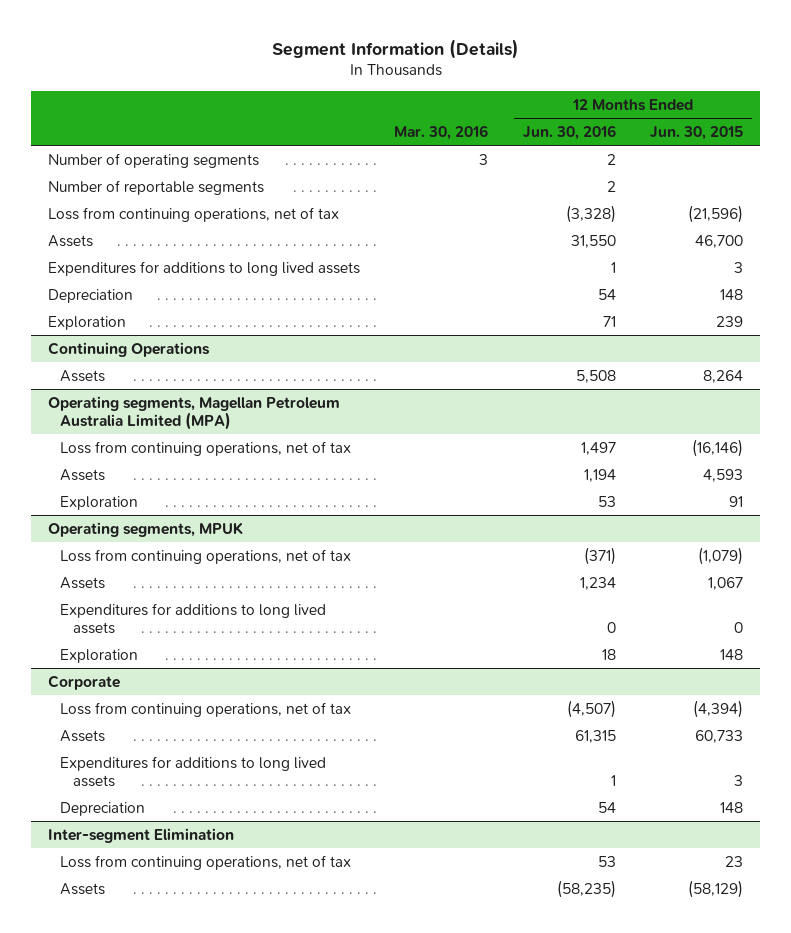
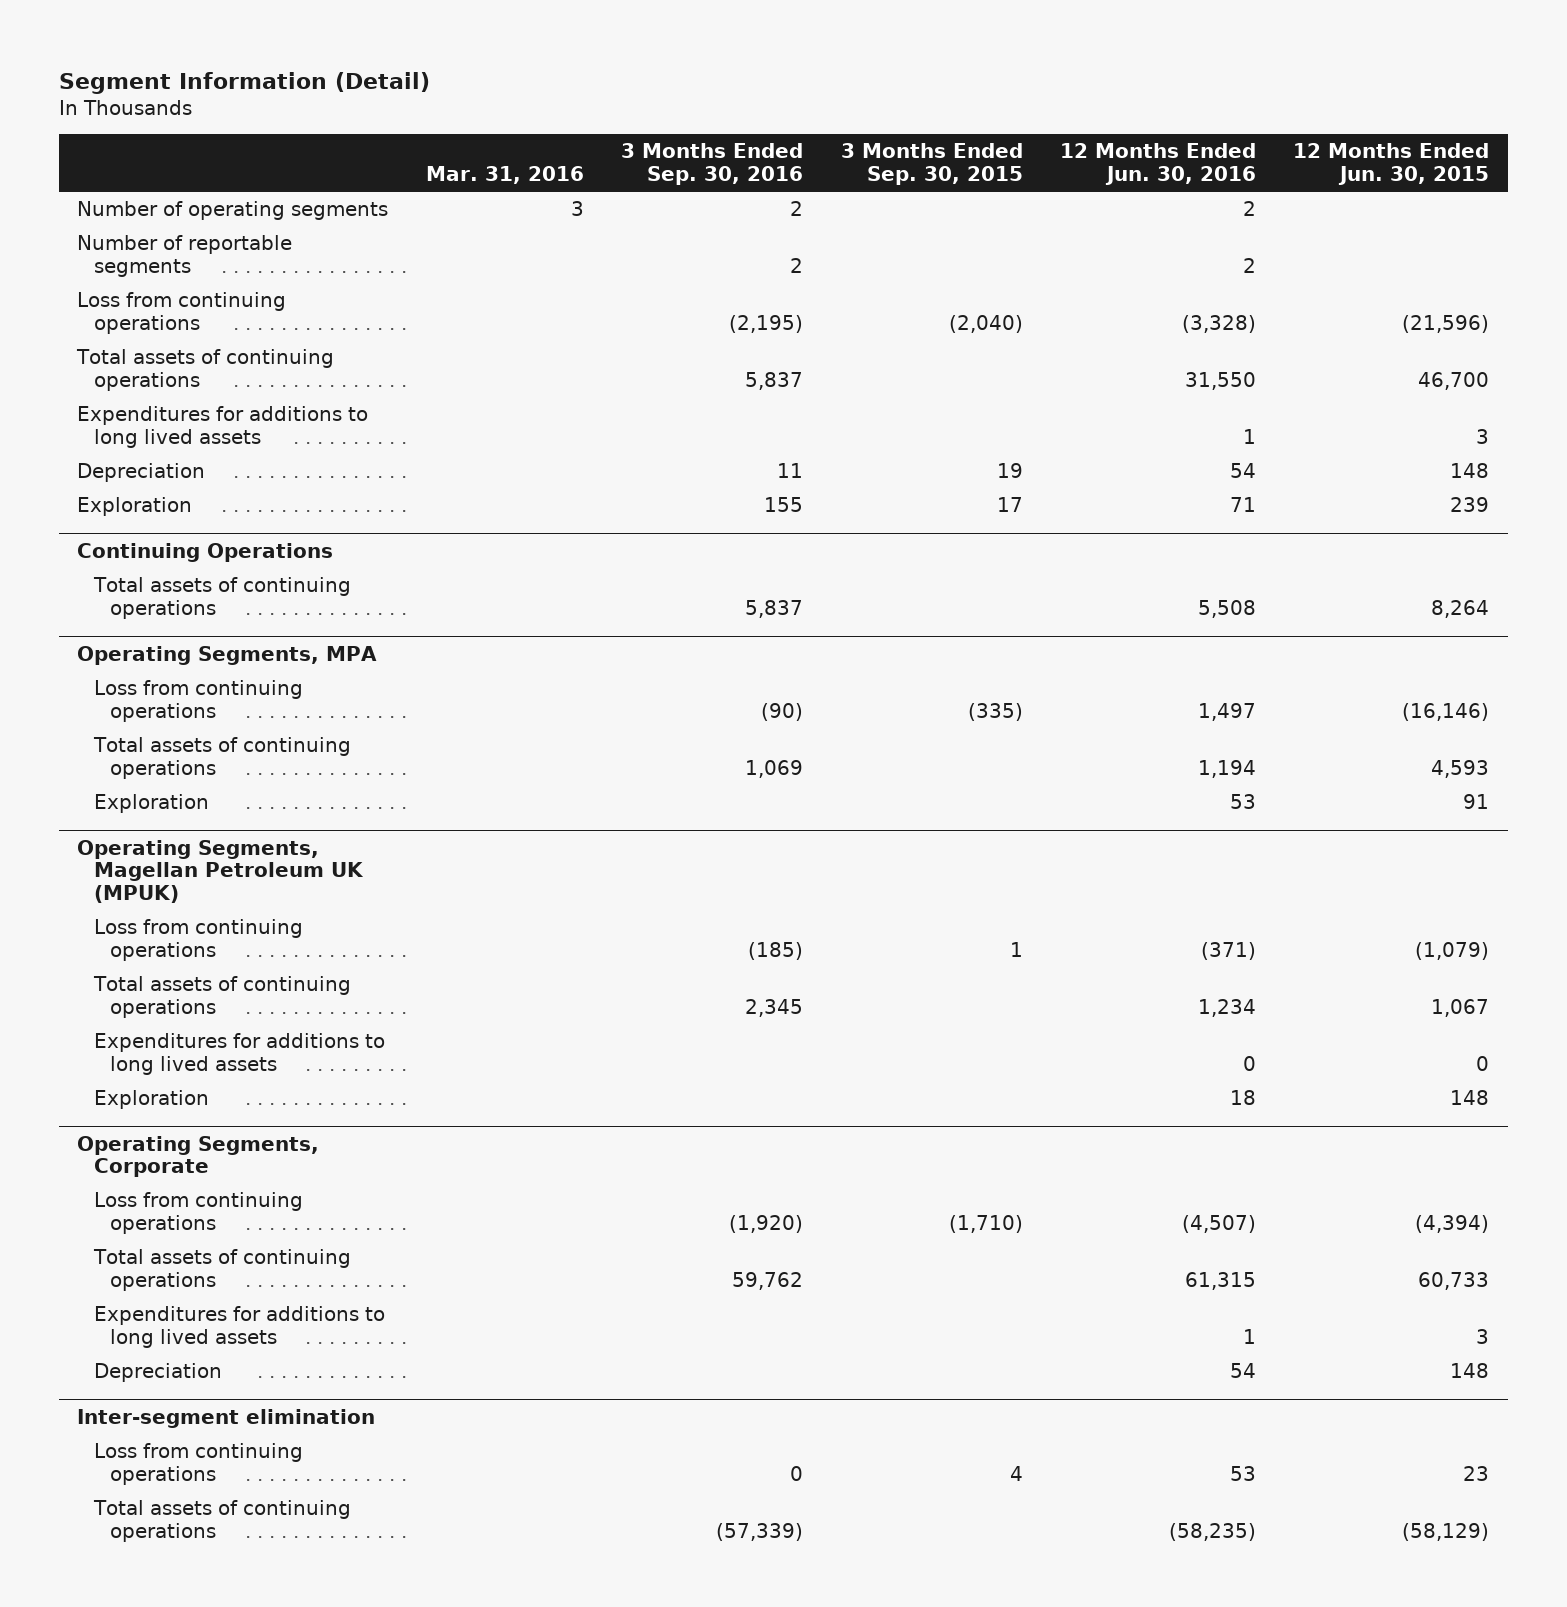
- Segment Information (Details)
+ Segment Information (Detail)
- | Mar. 30, 2016 | 12 Months Ended Jun. 30, 2016 | 12 Months Ended Jun. 30, 2015
+ | Mar. 31, 2016 | 3 Months Ended Sep. 30, 2016 | 3 Months Ended Sep. 30, 2015 | 12 Months Ended Jun. 30, 2016 | 12 Months Ended Jun. 30, 2015
- Loss from continuing operations, net of tax | | (3,328) | (21,596)
- Assets | | 31,550 | 46,700
+ Loss from continuing operations | | (2,195) | (2,040) | (3,328) | (21,596)
+ Total assets of continuing operations | | 5,837 | | 31,550 | 46,700
@ Continuing Operations
- Assets | | 5,508 | 8,264
- Operating segments, Magellan Petroleum Australia Limited (MPA)
- Loss from continuing operations, net of tax | | 1,497 | (16,146)
- Assets | | 1,194 | 4,593
@ Continuing Operations
+ Total assets of continuing operations | | 5,837 | | 5,508 | 8,264
+ Operating Segments, MPA
+ Loss from continuing operations | | (90) | (335) | 1,497 | (16,146)
+ Total assets of continuing operations | | 1,069 | | 1,194 | 4,593
- Operating segments, MPUK
- Loss from continuing operations, net of tax | | (371) | (1,079)
- Assets | | 1,234 | 1,067
+ Operating Segments, Magellan Petroleum UK (MPUK)
+ Loss from continuing operations | | (185) | 1 | (371) | (1,079)
+ Total assets of continuing operations | | 2,345 | | 1,234 | 1,067
- Corporate
- Loss from continuing operations, net of tax | | (4,507) | (4,394)
- Assets | | 61,315 | 60,733
+ Operating Segments, Corporate
+ Loss from continuing operations | | (1,920) | (1,710) | (4,507) | (4,394)
+ Total assets of continuing operations | | 59,762 | | 61,315 | 60,733
- Inter-segment Elimination
- Loss from continuing operations, net of tax | | 53 | 23
- Assets | | (58,235) | (58,129)
+ Inter-segment elimination
+ Loss from continuing operations | | 0 | 4 | 53 | 23
+ Total assets of continuing operations | | (57,339) | | (58,235) | (58,129)

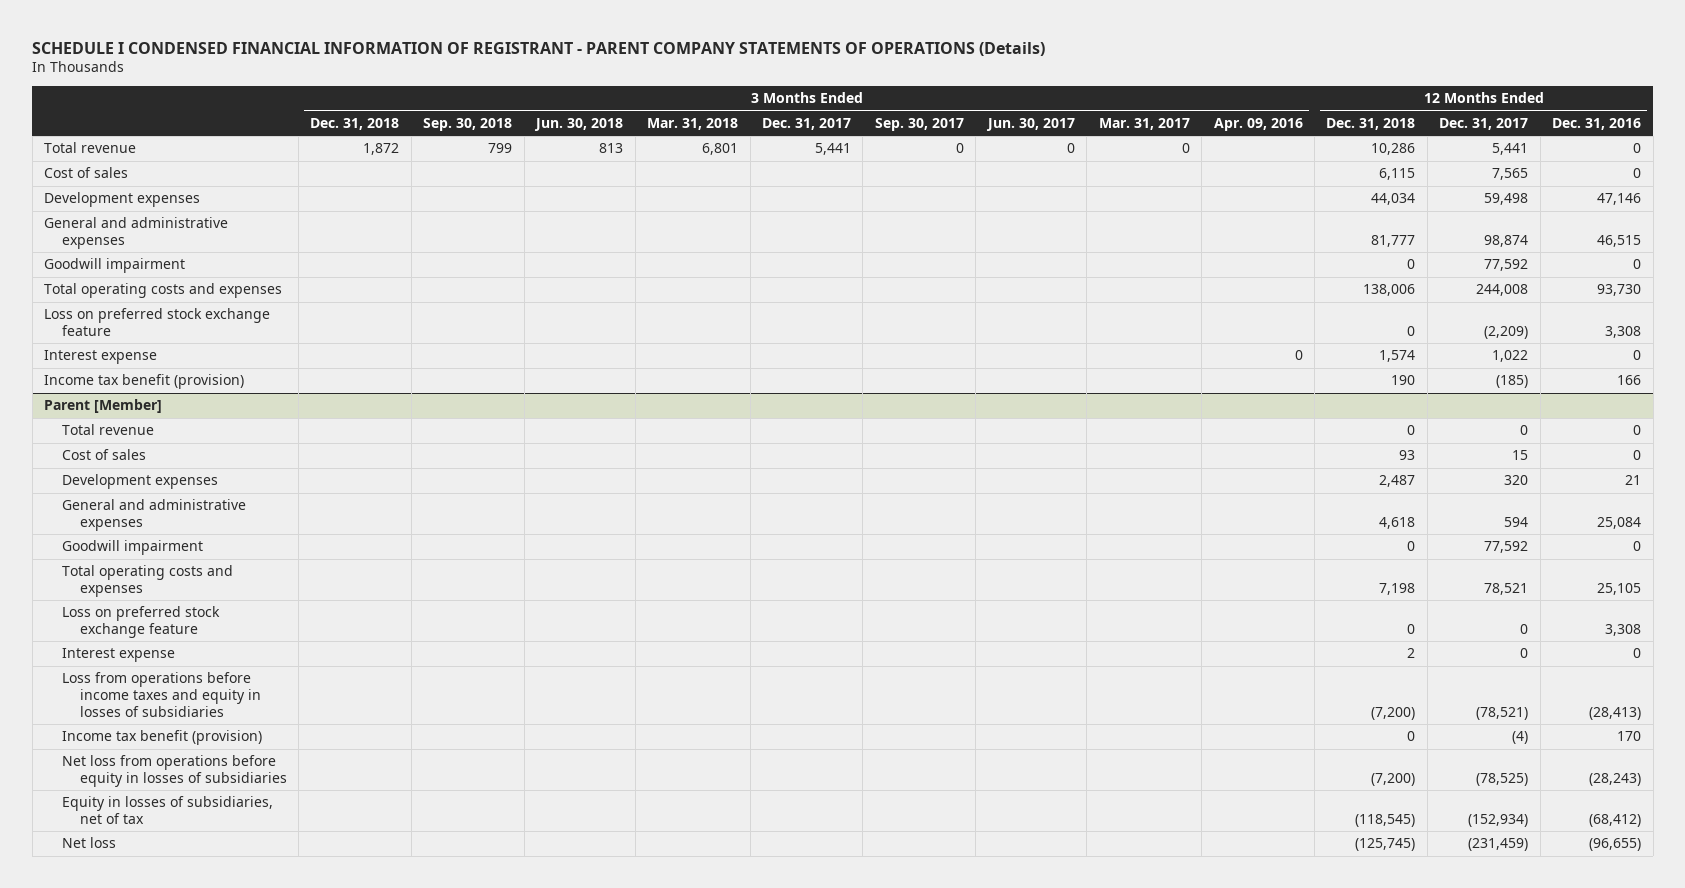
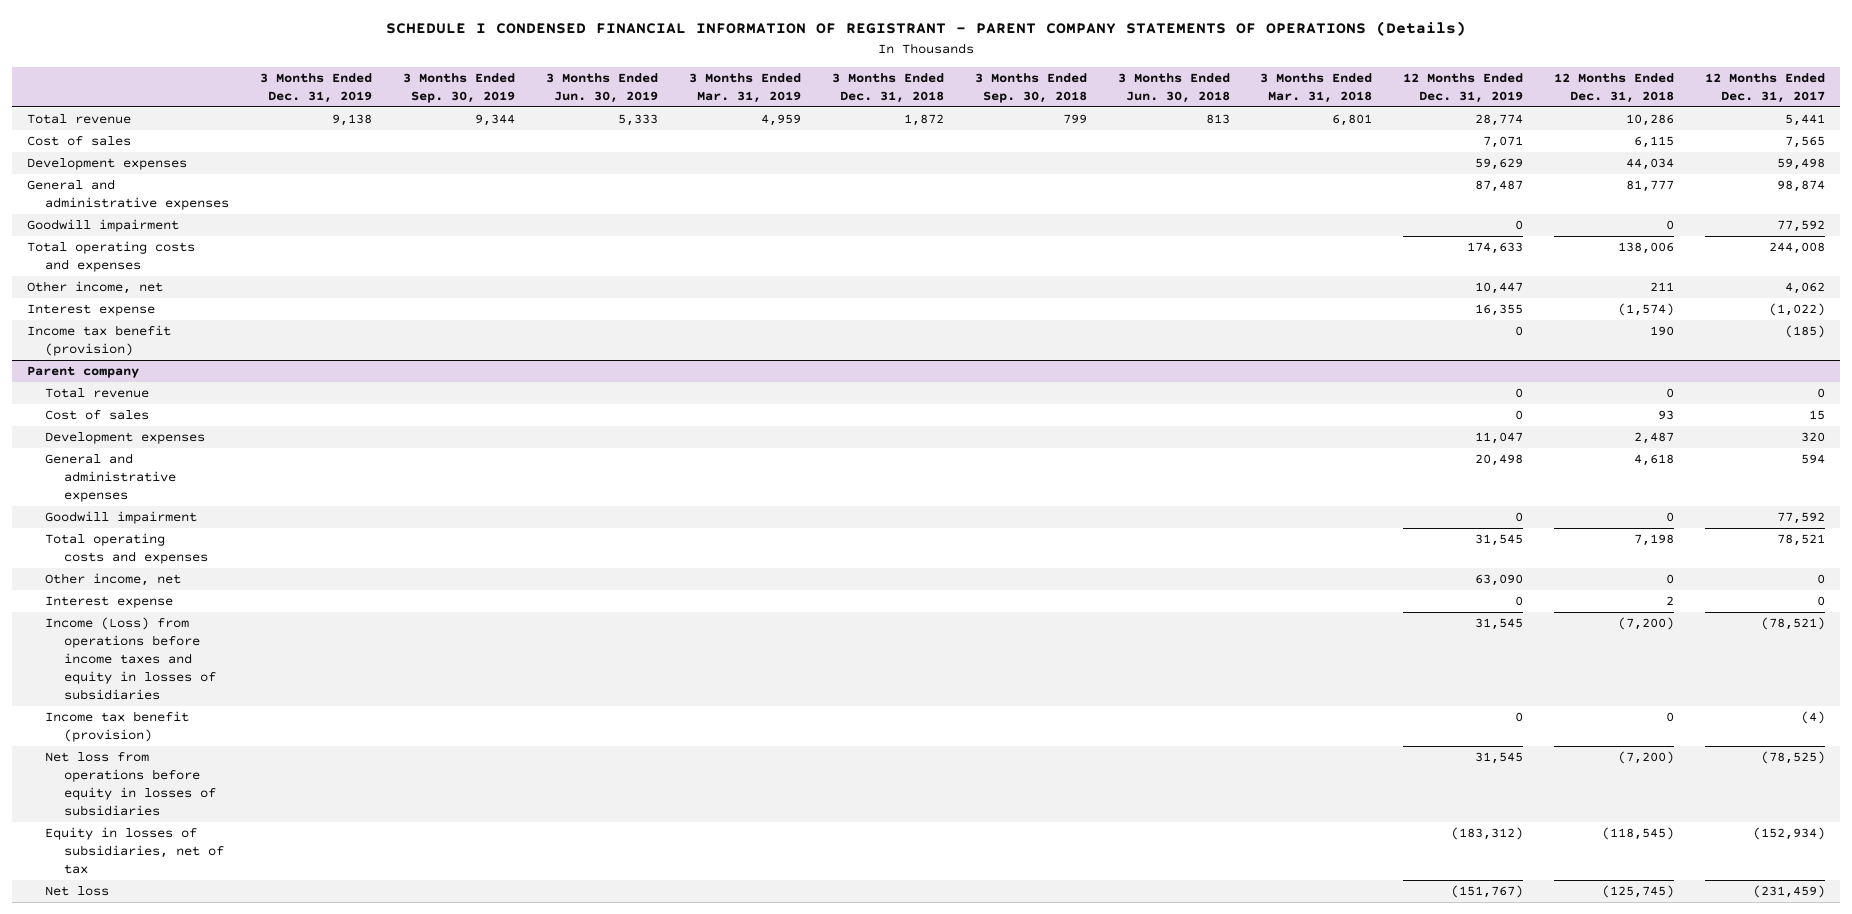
- | 3 Months Ended Dec. 31, 2018 | 3 Months Ended Sep. 30, 2018 | 3 Months Ended Jun. 30, 2018 | 3 Months Ended Mar. 31, 2018 | 3 Months Ended Dec. 31, 2017 | 3 Months Ended Sep. 30, 2017 | 3 Months Ended Jun. 30, 2017 | 3 Months Ended Mar. 31, 2017 | 3 Months Ended Apr. 09, 2016 | 12 Months Ended Dec. 31, 2018 | 12 Months Ended Dec. 31, 2017 | 12 Months Ended Dec. 31, 2016
+ | 3 Months Ended Dec. 31, 2019 | 3 Months Ended Sep. 30, 2019 | 3 Months Ended Jun. 30, 2019 | 3 Months Ended Mar. 31, 2019 | 3 Months Ended Dec. 31, 2018 | 3 Months Ended Sep. 30, 2018 | 3 Months Ended Jun. 30, 2018 | 3 Months Ended Mar. 31, 2018 | 12 Months Ended Dec. 31, 2019 | 12 Months Ended Dec. 31, 2018 | 12 Months Ended Dec. 31, 2017
- Loss on preferred stock exchange feature | | | | | | | | | | 0 | (2,209) | 3,308
- Interest expense | | | | | | | | | 0 | 1,574 | 1,022 | 0
+ Other income, net | | | | | | | | | 10,447 | 211 | 4,062
+ Interest expense | | | | | | | | | 16,355 | (1,574) | (1,022)
- Parent [Member]
+ Parent company
- Loss on preferred stock exchange feature | | | | | | | | | | 0 | 0 | 3,308
+ Other income, net | | | | | | | | | 63,090 | 0 | 0
- Loss from operations before income taxes and equity in losses of subsidiaries | | | | | | | | | | (7,200) | (78,521) | (28,413)
+ Income (Loss) from operations before income taxes and equity in losses of subsidiaries | | | | | | | | | 31,545 | (7,200) | (78,521)

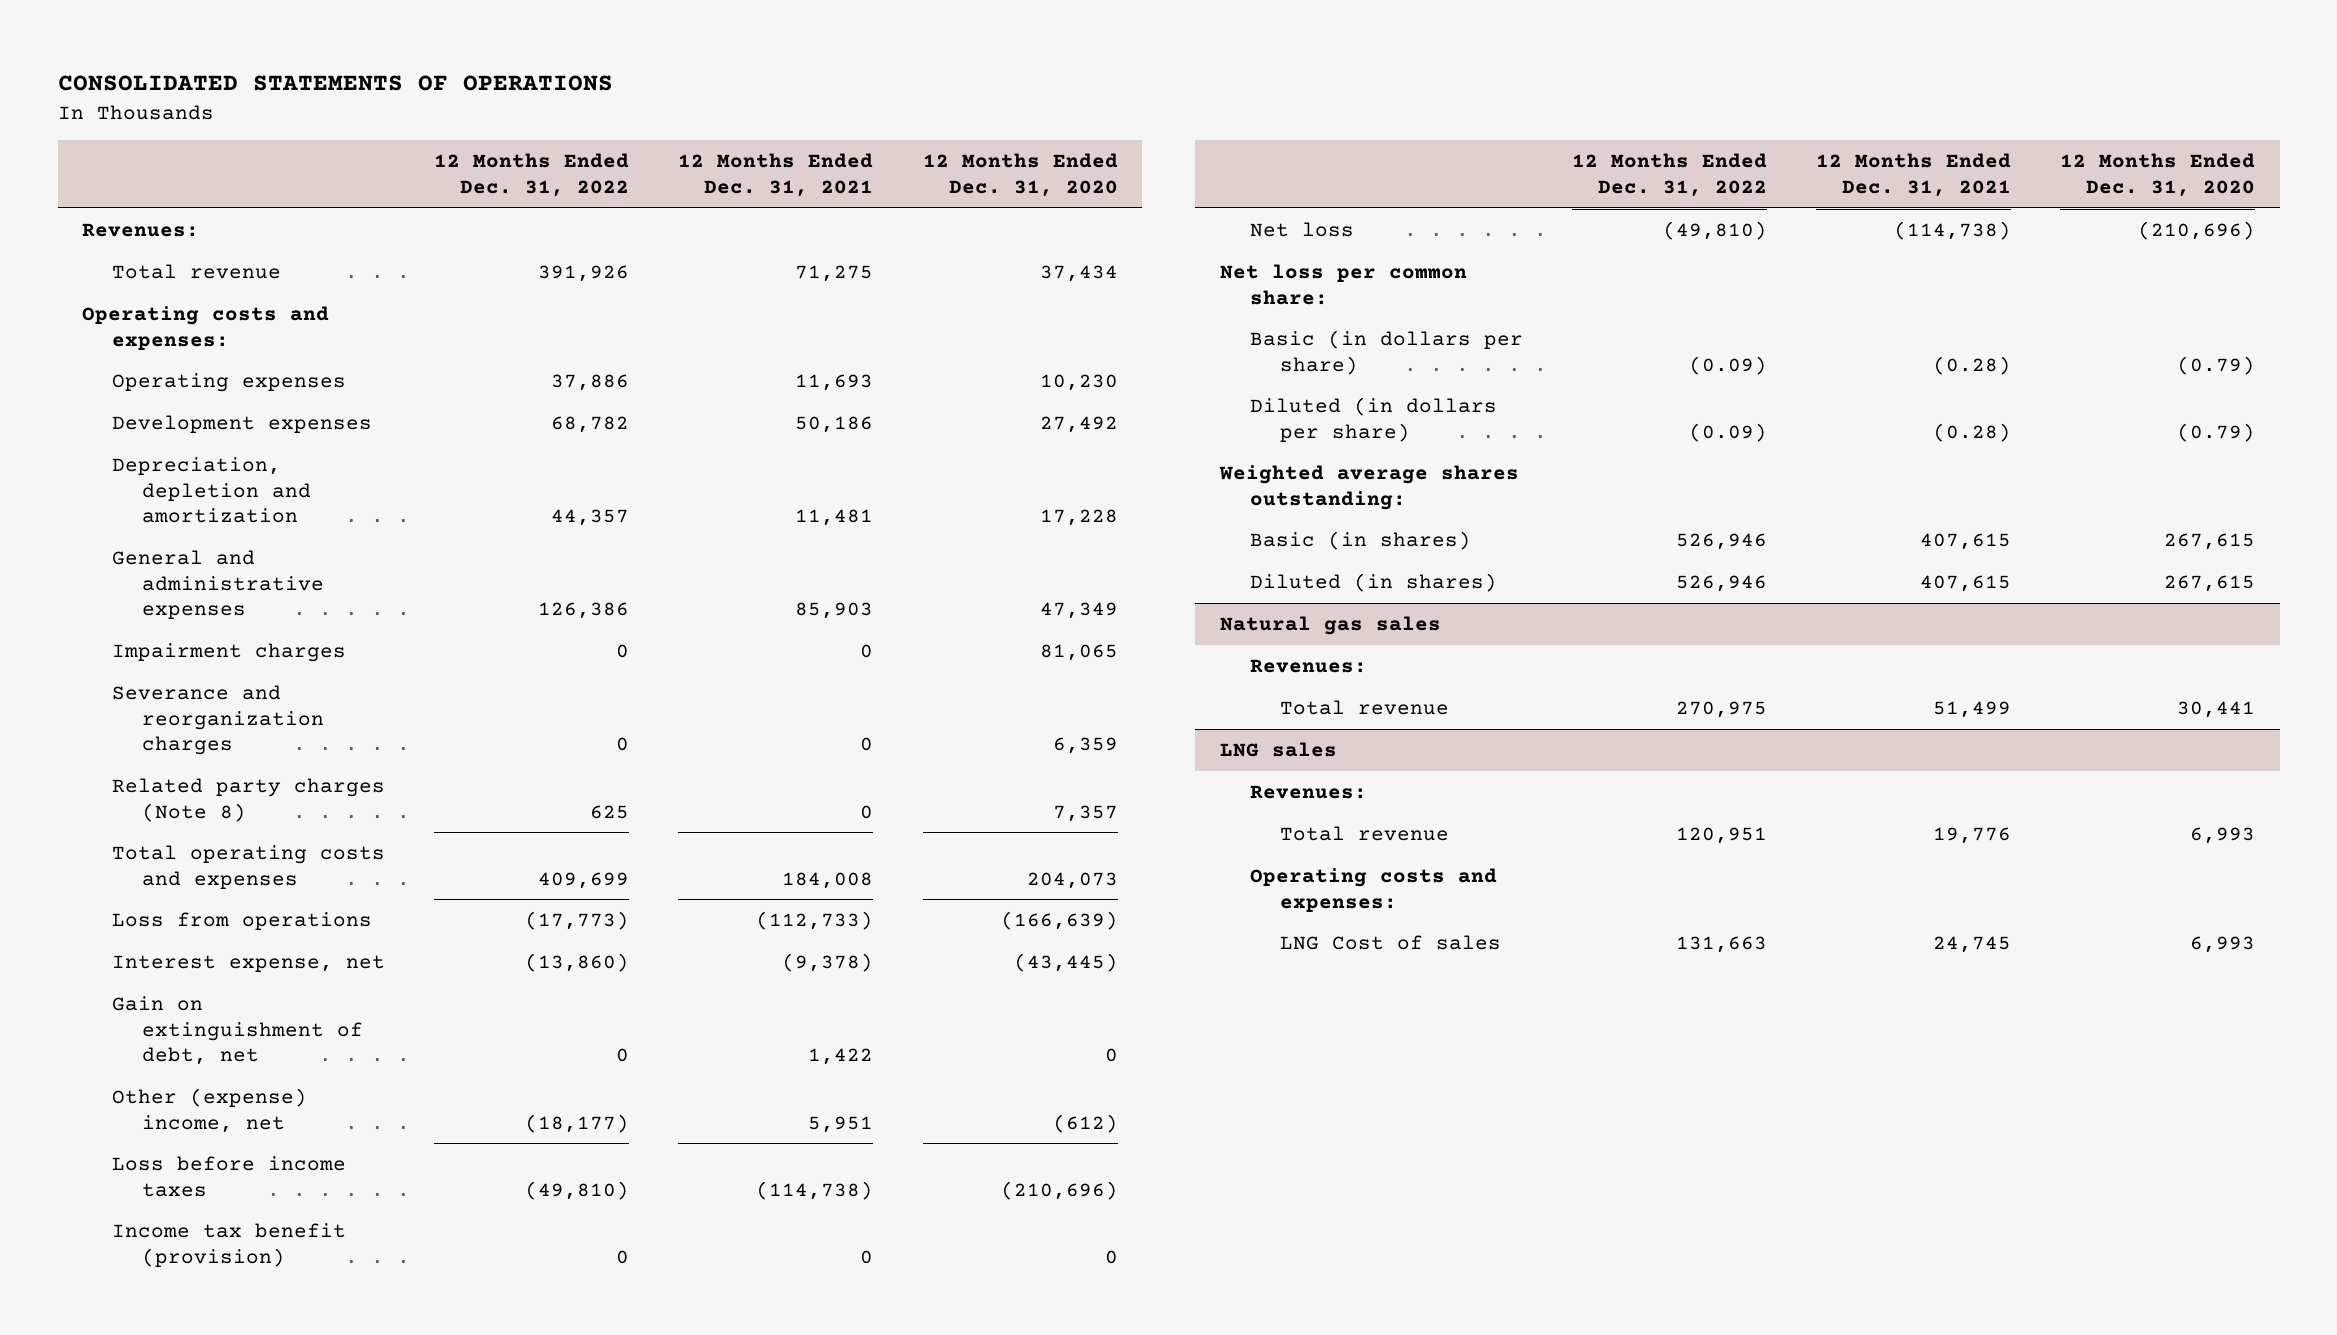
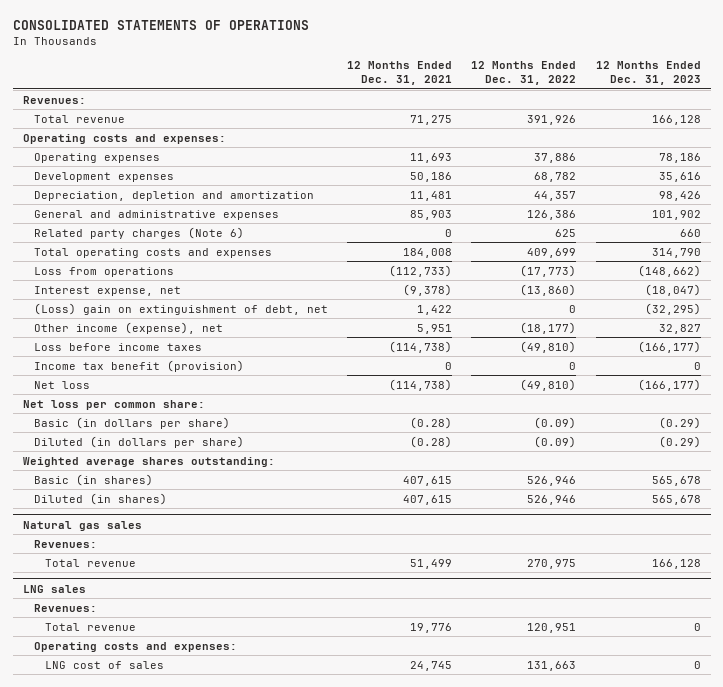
- | 12 Months Ended Dec. 31, 2022 | 12 Months Ended Dec. 31, 2021 | 12 Months Ended Dec. 31, 2020
+ | 12 Months Ended Dec. 31, 2021 | 12 Months Ended Dec. 31, 2022 | 12 Months Ended Dec. 31, 2023
- Impairment charges | 0 | 0 | 81,065
- Severance and reorganization charges | 0 | 0 | 6,359
- Related party charges (Note 8) | 625 | 0 | 7,357
+ Related party charges (Note 6) | 0 | 625 | 660
- Gain on extinguishment of debt, net | 0 | 1,422 | 0
- Other (expense) income, net | (18,177) | 5,951 | (612)
+ (Loss) gain on extinguishment of debt, net | 1,422 | 0 | (32,295)
+ Other income (expense), net | 5,951 | (18,177) | 32,827
@ LNG sales
- LNG Cost of sales | 131,663 | 24,745 | 6,993
+ LNG cost of sales | 24,745 | 131,663 | 0

